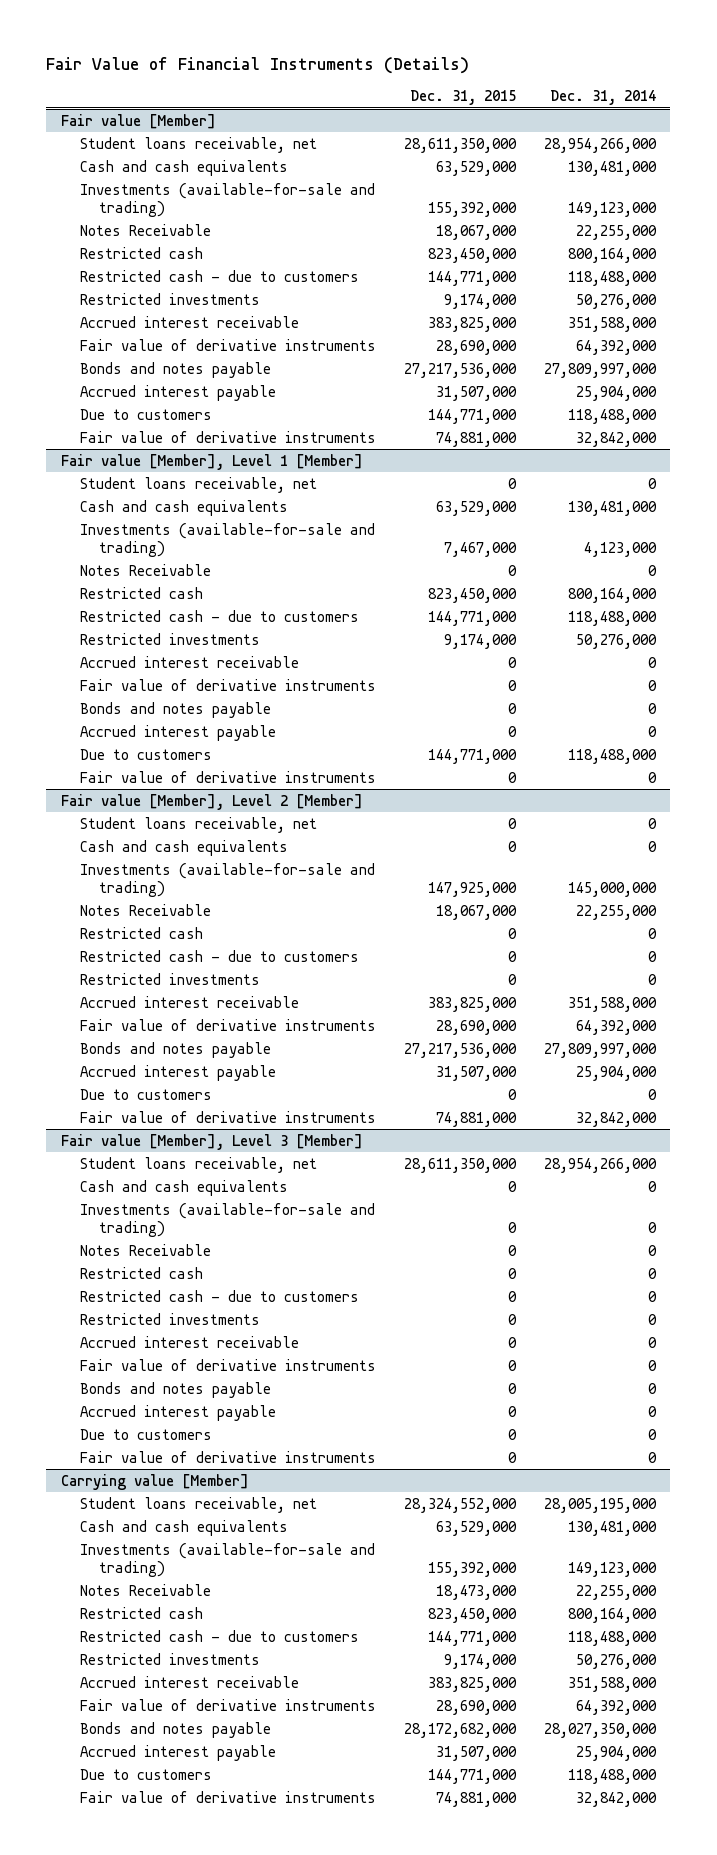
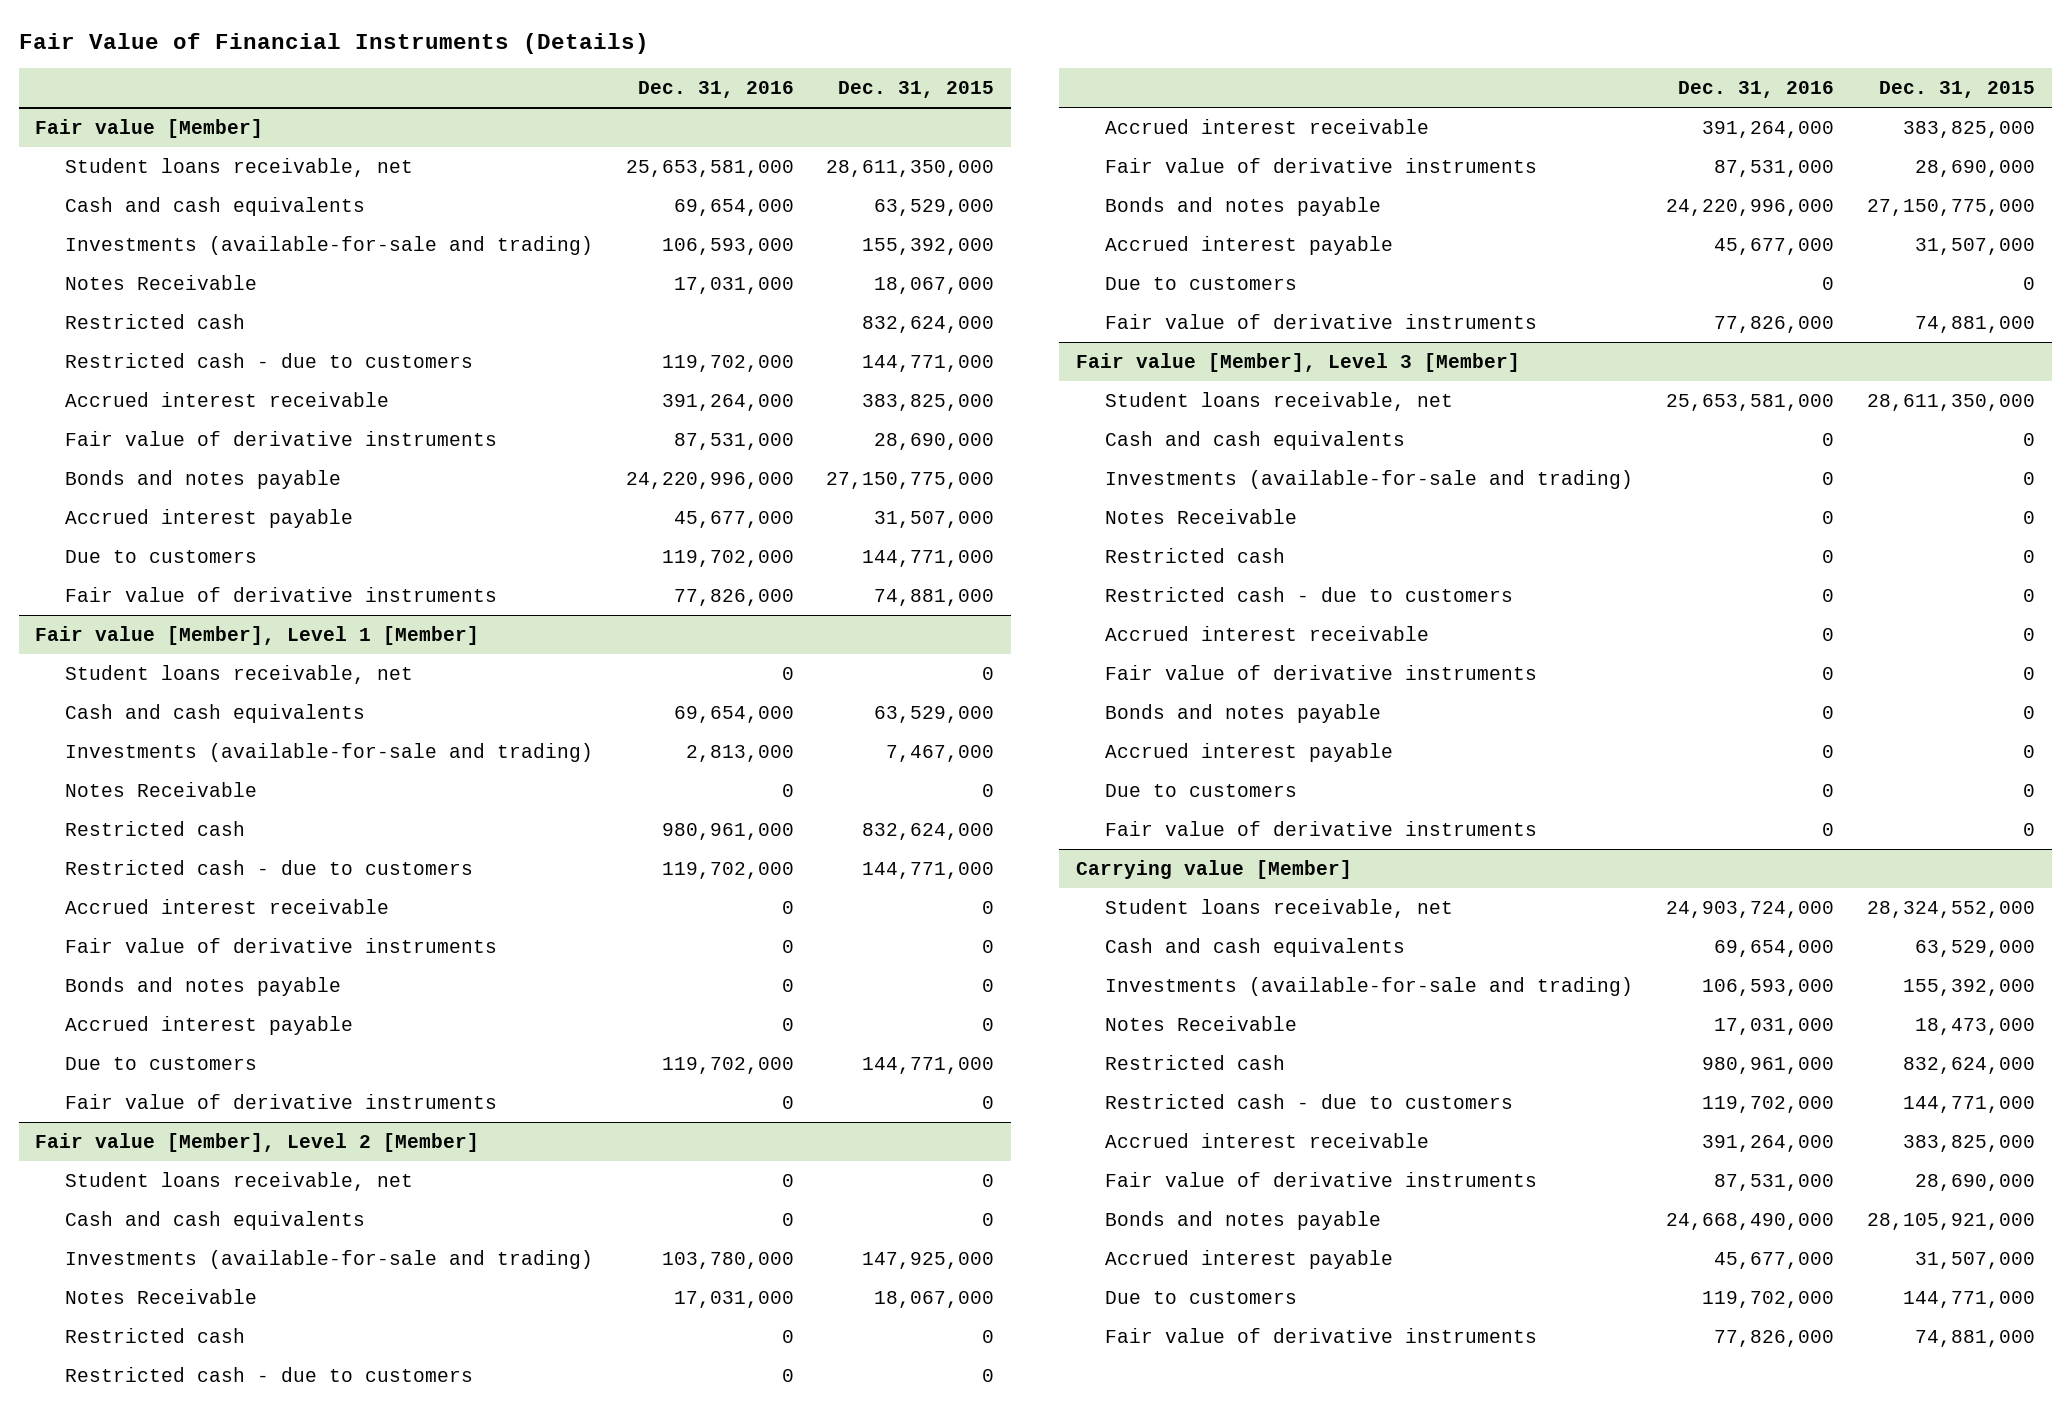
- | Dec. 31, 2015 | Dec. 31, 2014
+ | Dec. 31, 2016 | Dec. 31, 2015
@ Fair value [Member]
- Restricted cash | 823,450,000 | 800,164,000
+ Restricted cash | | 832,624,000
- Restricted investments | 9,174,000 | 50,276,000
- Bonds and notes payable | 27,217,536,000 | 27,809,997,000
+ Bonds and notes payable | 24,220,996,000 | 27,150,775,000
@ Fair value [Member], Level 1 [Member]
- Restricted cash | 823,450,000 | 800,164,000
+ Restricted cash | 980,961,000 | 832,624,000
- Restricted investments | 9,174,000 | 50,276,000
@ Fair value [Member], Level 2 [Member]
- Restricted investments | 0 | 0
- Bonds and notes payable | 27,217,536,000 | 27,809,997,000
+ Bonds and notes payable | 24,220,996,000 | 27,150,775,000
@ Fair value [Member], Level 3 [Member]
- Restricted investments | 0 | 0
@ Carrying value [Member]
- Restricted cash | 823,450,000 | 800,164,000
+ Restricted cash | 980,961,000 | 832,624,000
- Restricted investments | 9,174,000 | 50,276,000
- Bonds and notes payable | 28,172,682,000 | 28,027,350,000
+ Bonds and notes payable | 24,668,490,000 | 28,105,921,000

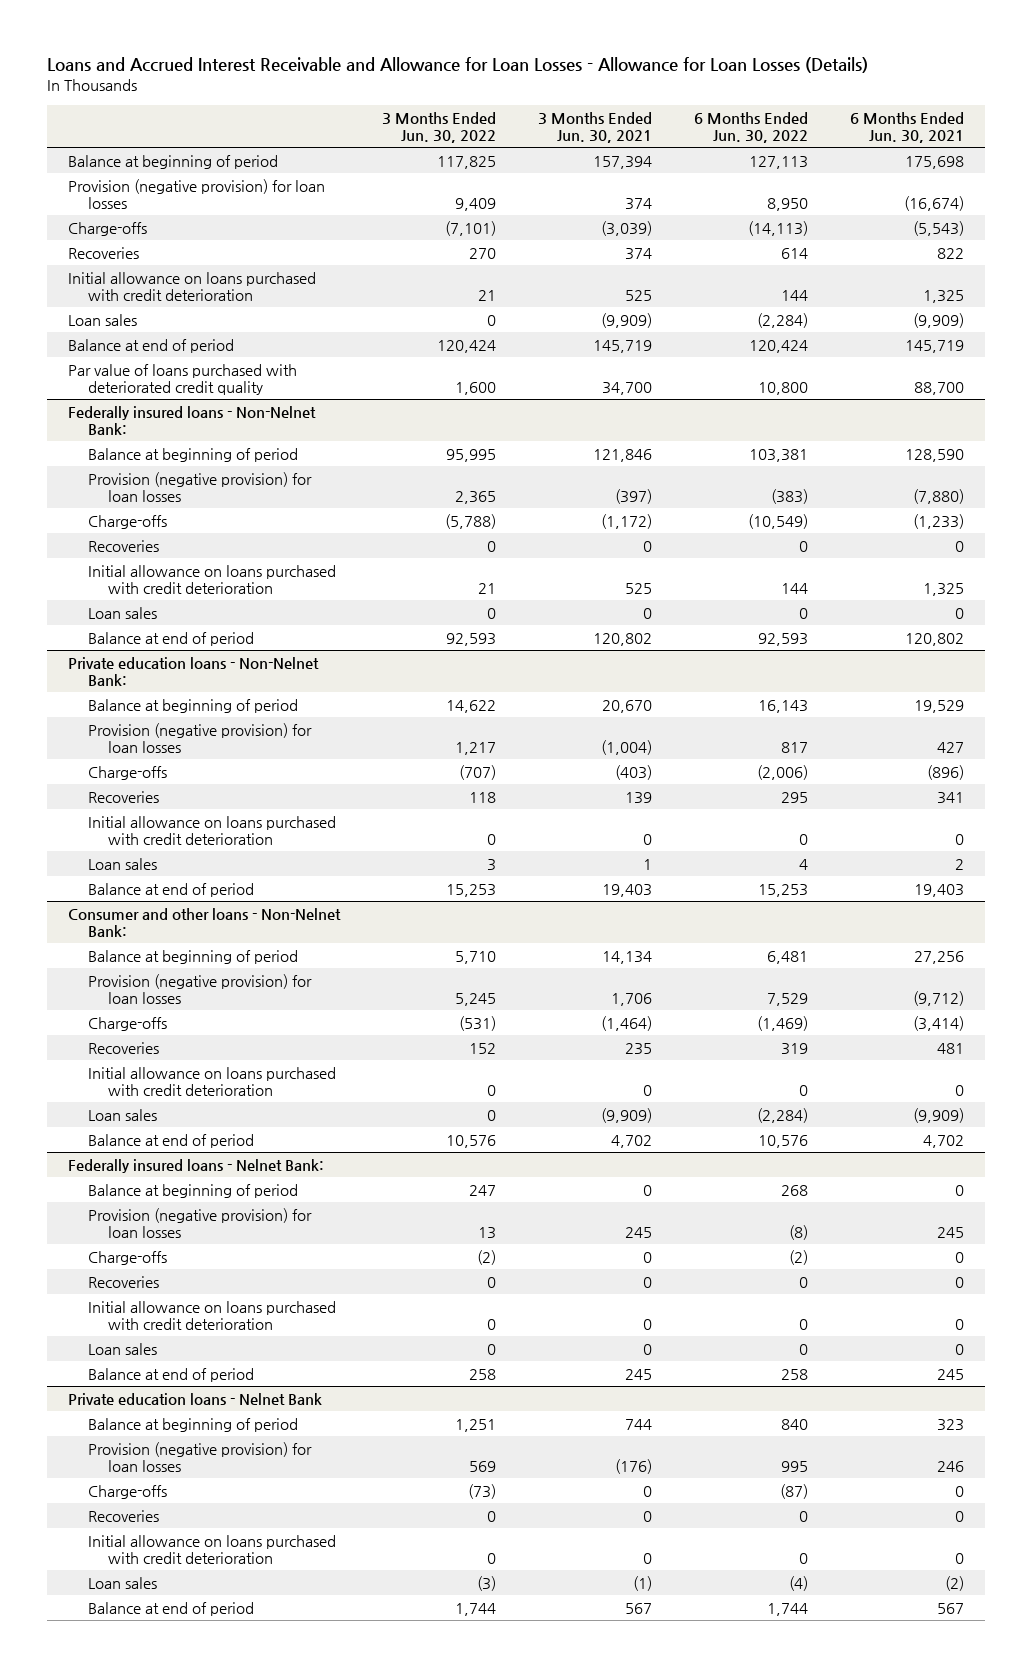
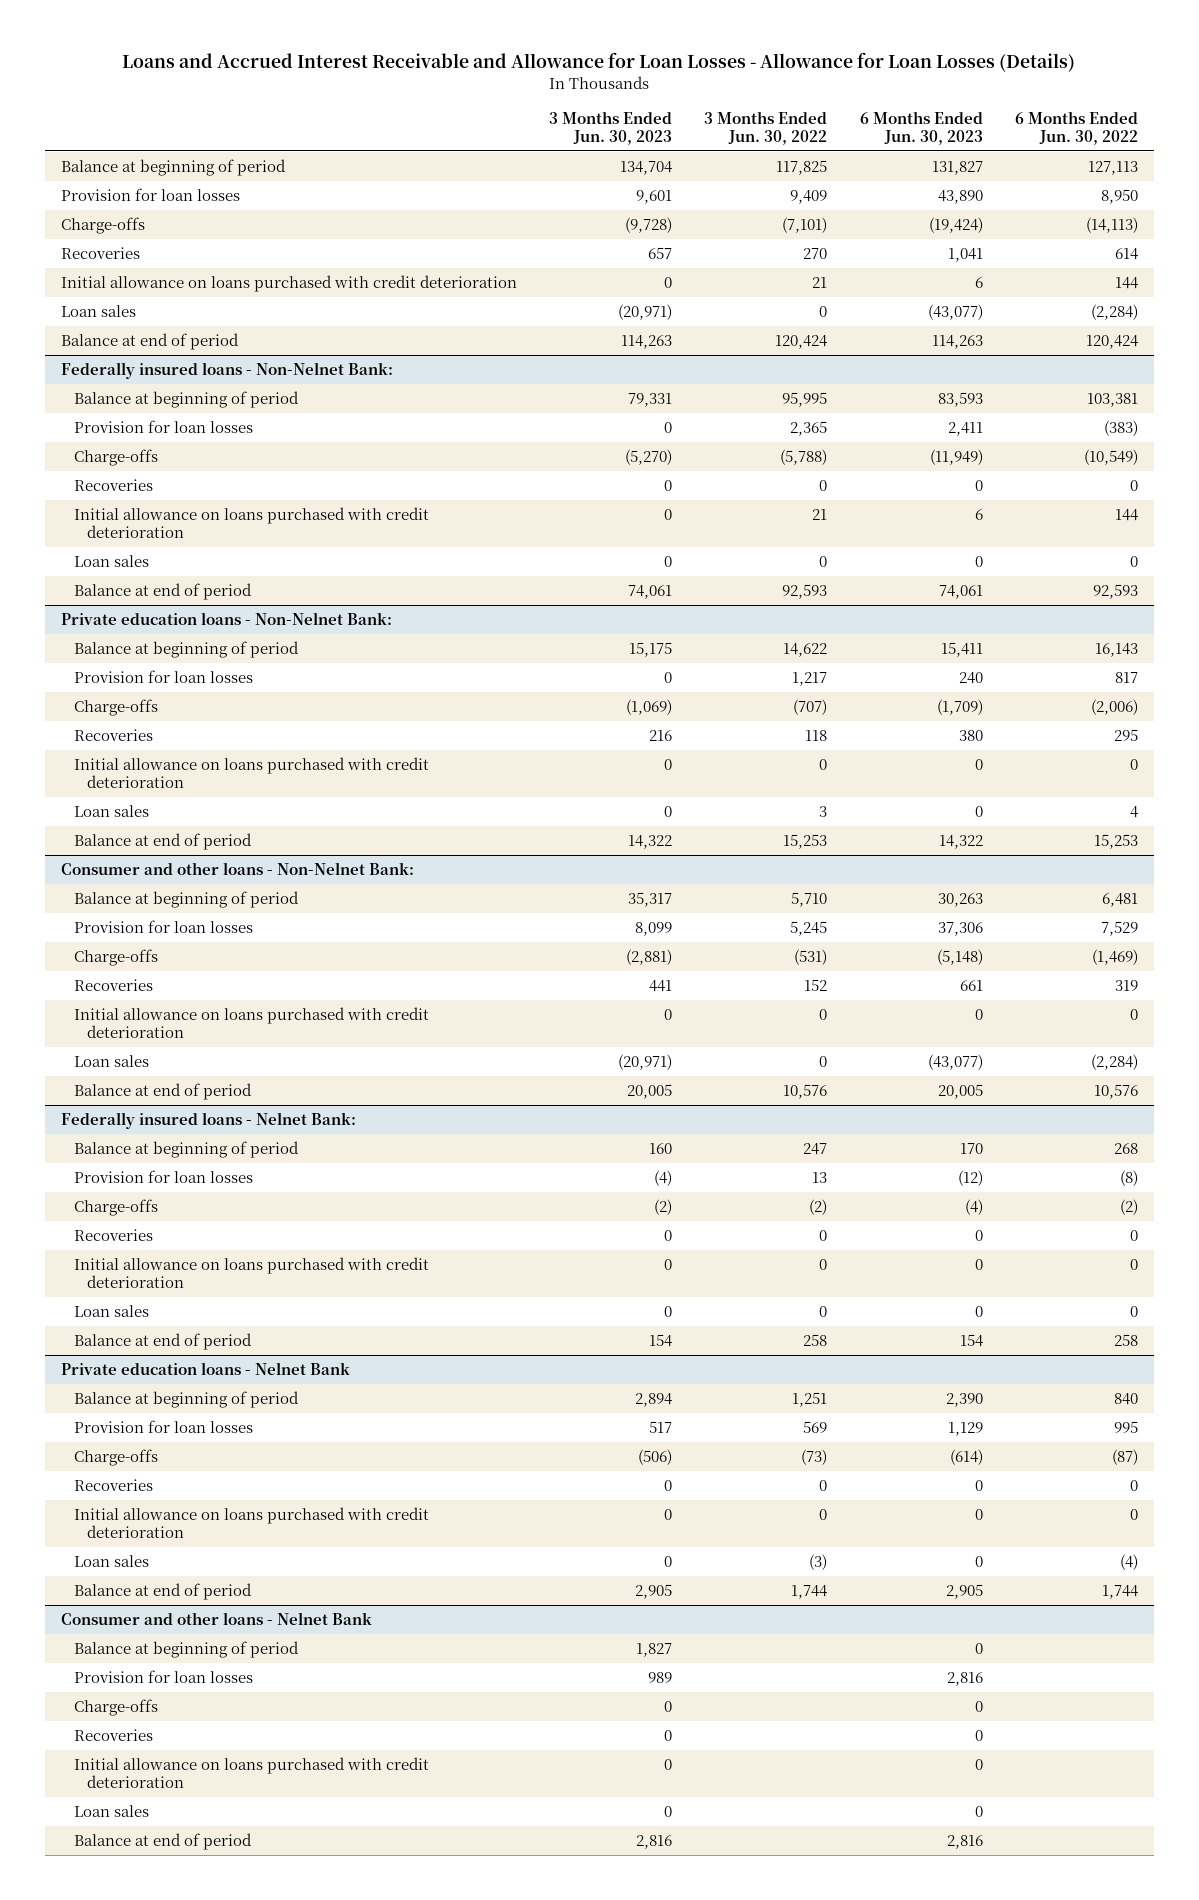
- | 3 Months Ended Jun. 30, 2022 | 3 Months Ended Jun. 30, 2021 | 6 Months Ended Jun. 30, 2022 | 6 Months Ended Jun. 30, 2021
+ | 3 Months Ended Jun. 30, 2023 | 3 Months Ended Jun. 30, 2022 | 6 Months Ended Jun. 30, 2023 | 6 Months Ended Jun. 30, 2022
- Provision (negative provision) for loan losses | 9,409 | 374 | 8,950 | (16,674)
+ Provision for loan losses | 9,601 | 9,409 | 43,890 | 8,950
- Par value of loans purchased with deteriorated credit quality | 1,600 | 34,700 | 10,800 | 88,700
@ Federally insured loans - Non-Nelnet Bank:
- Provision (negative provision) for loan losses | 2,365 | (397) | (383) | (7,880)
+ Provision for loan losses | 0 | 2,365 | 2,411 | (383)
@ Private education loans - Non-Nelnet Bank:
- Provision (negative provision) for loan losses | 1,217 | (1,004) | 817 | 427
+ Provision for loan losses | 0 | 1,217 | 240 | 817
@ Consumer and other loans - Non-Nelnet Bank:
- Provision (negative provision) for loan losses | 5,245 | 1,706 | 7,529 | (9,712)
+ Provision for loan losses | 8,099 | 5,245 | 37,306 | 7,529
@ Federally insured loans - Nelnet Bank:
- Provision (negative provision) for loan losses | 13 | 245 | (8) | 245
+ Provision for loan losses | (4) | 13 | (12) | (8)
@ Private education loans - Nelnet Bank
- Provision (negative provision) for loan losses | 569 | (176) | 995 | 246
+ Provision for loan losses | 517 | 569 | 1,129 | 995
+ Consumer and other loans - Nelnet Bank
+ Balance at beginning of period | 1,827 | | 0 |
+ Provision for loan losses | 989 | | 2,816 |
+ Charge-offs | 0 | | 0 |
+ Recoveries | 0 | | 0 |
+ Initial allowance on loans purchased with credit deterioration | 0 | | 0 |
+ Loan sales | 0 | | 0 |
+ Balance at end of period | 2,816 | | 2,816 |

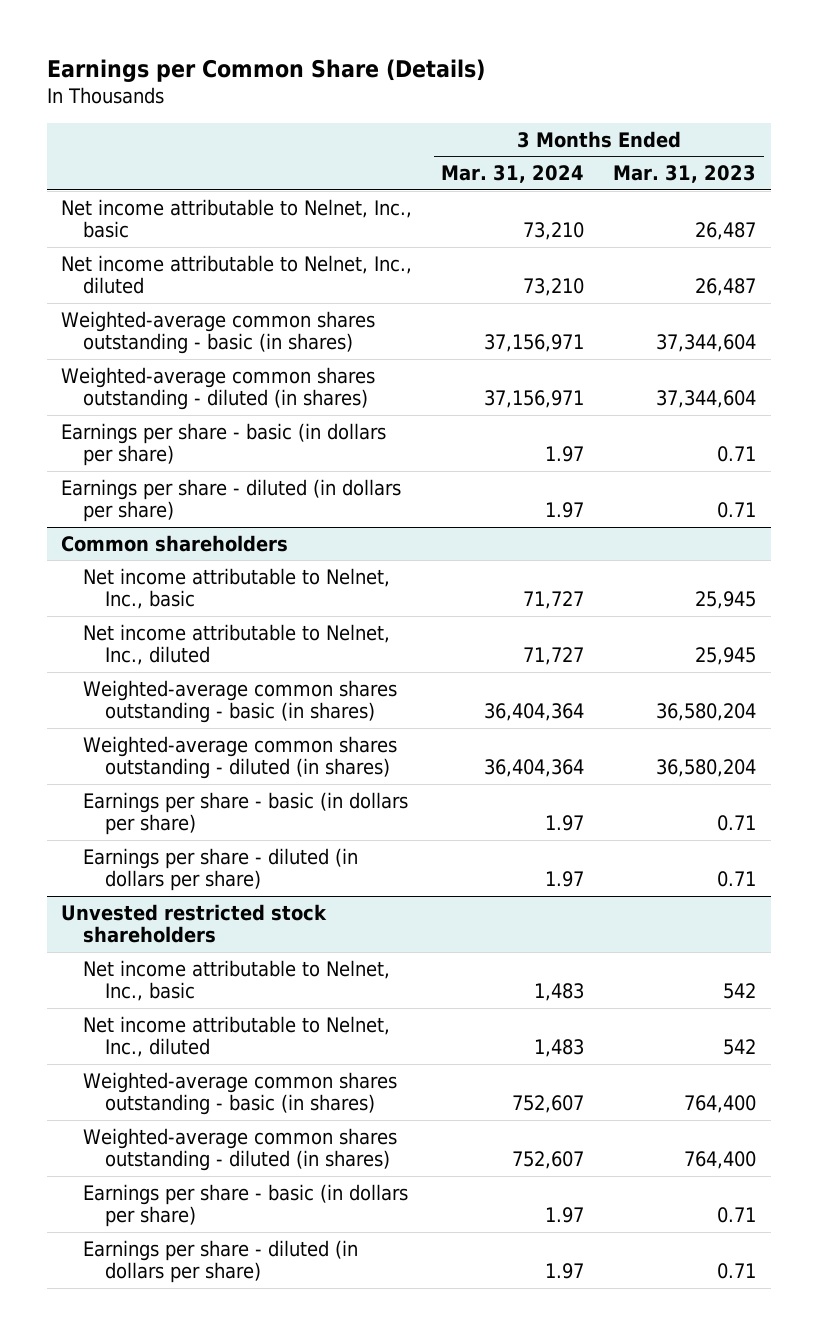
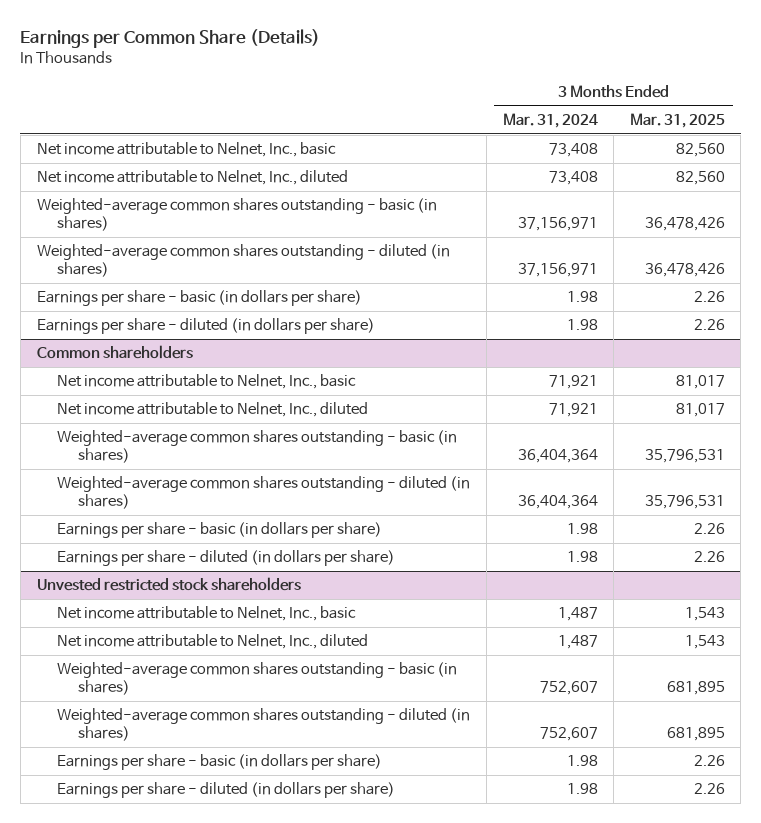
- | 3 Months Ended Mar. 31, 2024 | 3 Months Ended Mar. 31, 2023
+ | 3 Months Ended Mar. 31, 2024 | 3 Months Ended Mar. 31, 2025
- Net income attributable to Nelnet, Inc., basic | 73,210 | 26,487
- Net income attributable to Nelnet, Inc., diluted | 73,210 | 26,487
+ Net income attributable to Nelnet, Inc., basic | 73,408 | 82,560
+ Net income attributable to Nelnet, Inc., diluted | 73,408 | 82,560
- Earnings per share - basic (in dollars per share) | 1.97 | 0.71
- Earnings per share - diluted (in dollars per share) | 1.97 | 0.71
+ Earnings per share - basic (in dollars per share) | 1.98 | 2.26
+ Earnings per share - diluted (in dollars per share) | 1.98 | 2.26
@ Common shareholders
- Net income attributable to Nelnet, Inc., basic | 71,727 | 25,945
- Net income attributable to Nelnet, Inc., diluted | 71,727 | 25,945
+ Net income attributable to Nelnet, Inc., basic | 71,921 | 81,017
+ Net income attributable to Nelnet, Inc., diluted | 71,921 | 81,017
- Earnings per share - basic (in dollars per share) | 1.97 | 0.71
- Earnings per share - diluted (in dollars per share) | 1.97 | 0.71
+ Earnings per share - basic (in dollars per share) | 1.98 | 2.26
+ Earnings per share - diluted (in dollars per share) | 1.98 | 2.26
@ Unvested restricted stock shareholders
- Net income attributable to Nelnet, Inc., basic | 1,483 | 542
- Net income attributable to Nelnet, Inc., diluted | 1,483 | 542
+ Net income attributable to Nelnet, Inc., basic | 1,487 | 1,543
+ Net income attributable to Nelnet, Inc., diluted | 1,487 | 1,543
- Earnings per share - basic (in dollars per share) | 1.97 | 0.71
- Earnings per share - diluted (in dollars per share) | 1.97 | 0.71
+ Earnings per share - basic (in dollars per share) | 1.98 | 2.26
+ Earnings per share - diluted (in dollars per share) | 1.98 | 2.26

